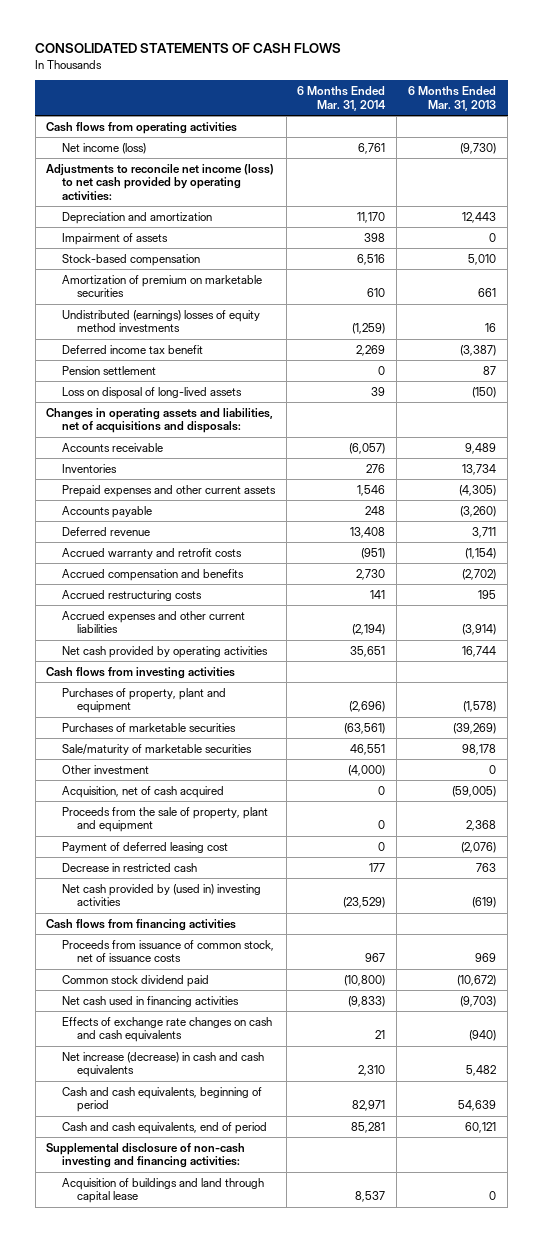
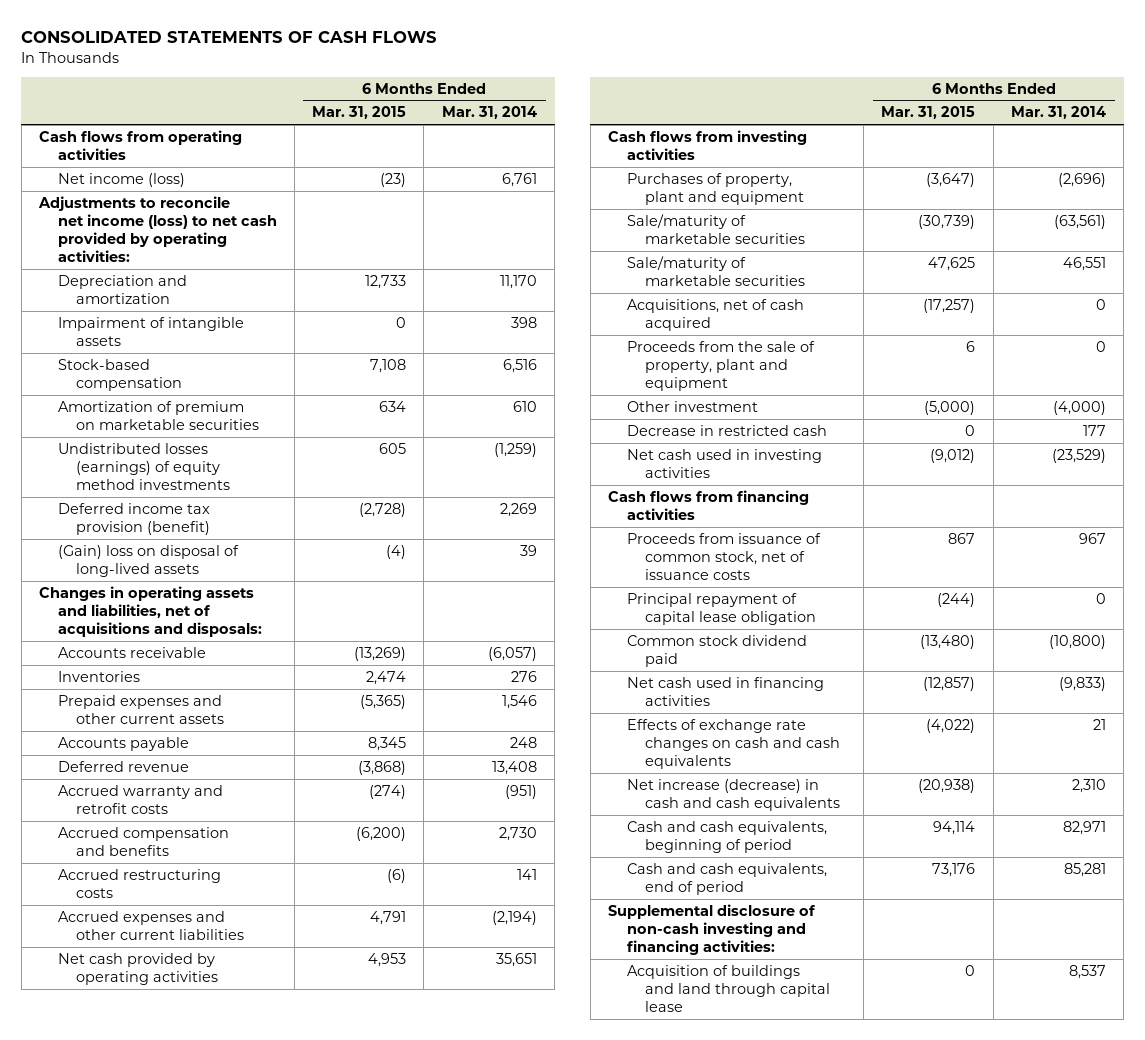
- | 6 Months Ended Mar. 31, 2014 | 6 Months Ended Mar. 31, 2013
+ | 6 Months Ended Mar. 31, 2015 | 6 Months Ended Mar. 31, 2014
- Impairment of assets | 398 | 0
+ Impairment of intangible assets | 0 | 398
- Undistributed (earnings) losses of equity method investments | (1,259) | 16
- Deferred income tax benefit | 2,269 | (3,387)
- Pension settlement | 0 | 87
- Loss on disposal of long-lived assets | 39 | (150)
+ Undistributed losses (earnings) of equity method investments | 605 | (1,259)
+ Deferred income tax provision (benefit) | (2,728) | 2,269
+ (Gain) loss on disposal of long-lived assets | (4) | 39
- Purchases of marketable securities | (63,561) | (39,269)
+ Sale/maturity of marketable securities | (30,739) | (63,561)
- Acquisition, net of cash acquired | 0 | (59,005)
+ Acquisitions, net of cash acquired | (17,257) | 0
- Payment of deferred leasing cost | 0 | (2,076)
moved down: Other investment | (5,000) | (4,000)
- Net cash provided by (used in) investing activities | (23,529) | (619)
+ Net cash used in investing activities | (9,012) | (23,529)
+ Principal repayment of capital lease obligation | (244) | 0

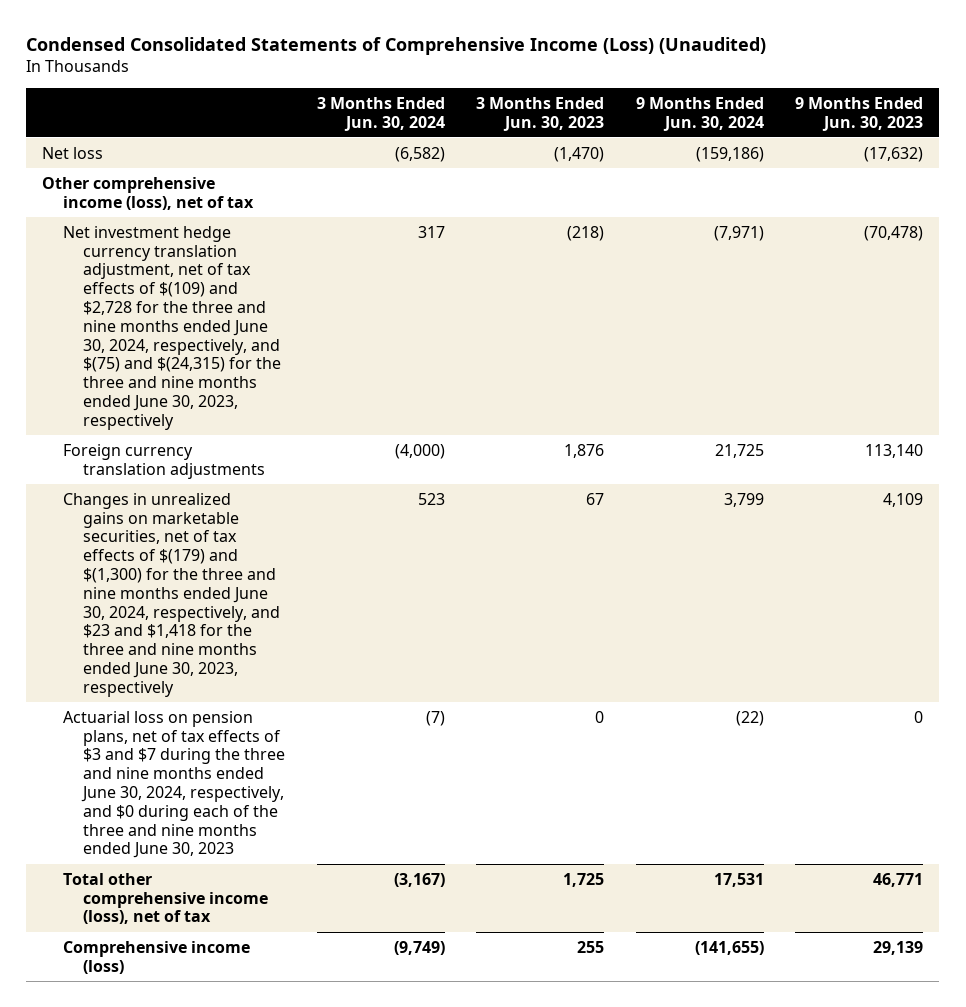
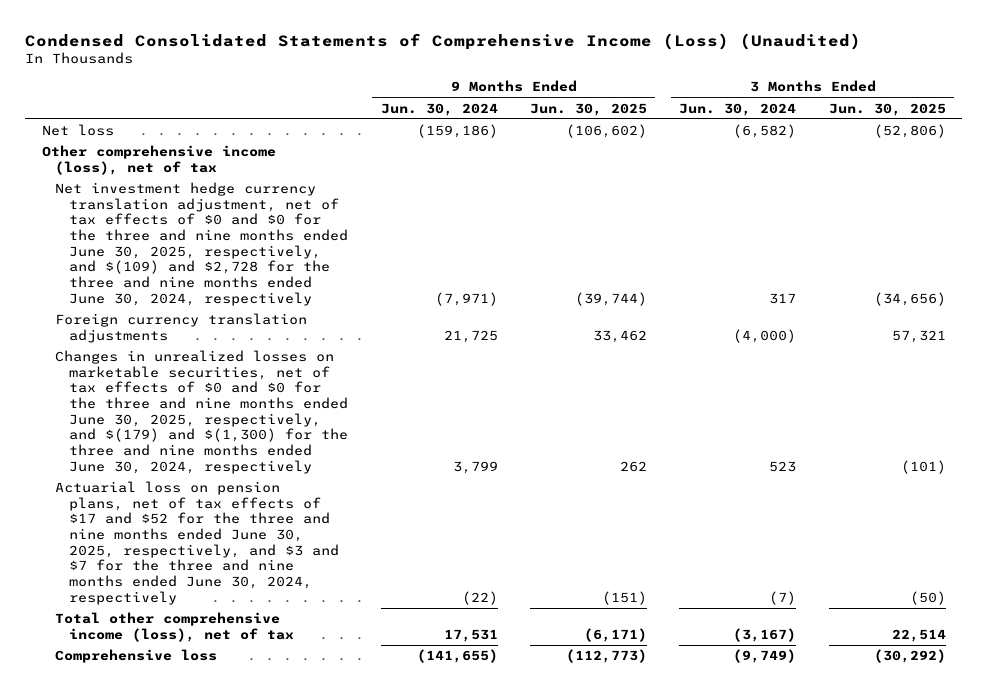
- | 3 Months Ended Jun. 30, 2024 | 3 Months Ended Jun. 30, 2023 | 9 Months Ended Jun. 30, 2024 | 9 Months Ended Jun. 30, 2023
+ | 9 Months Ended Jun. 30, 2024 | 9 Months Ended Jun. 30, 2025 | 3 Months Ended Jun. 30, 2024 | 3 Months Ended Jun. 30, 2025
- Net investment hedge currency translation adjustment, net of tax effects of $(109) and $2,728 for the three and nine months ended June 30, 2024, respectively, and $(75) and $(24,315) for the three and nine months ended June 30, 2023, respectively | 317 | (218) | (7,971) | (70,478)
+ Net investment hedge currency translation adjustment, net of tax effects of $0 and $0 for the three and nine months ended June 30, 2025, respectively, and $(109) and $2,728 for the three and nine months ended June 30, 2024, respectively | (7,971) | (39,744) | 317 | (34,656)
- Changes in unrealized gains on marketable securities, net of tax effects of $(179) and $(1,300) for the three and nine months ended June 30, 2024, respectively, and $23 and $1,418 for the three and nine months ended June 30, 2023, respectively | 523 | 67 | 3,799 | 4,109
- Actuarial loss on pension plans, net of tax effects of $3 and $7 during the three and nine months ended June 30, 2024, respectively, and $0 during each of the three and nine months ended June 30, 2023 | (7) | 0 | (22) | 0
+ Changes in unrealized losses on marketable securities, net of tax effects of $0 and $0 for the three and nine months ended June 30, 2025, respectively, and $(179) and $(1,300) for the three and nine months ended June 30, 2024, respectively | 3,799 | 262 | 523 | (101)
+ Actuarial loss on pension plans, net of tax effects of $17 and $52 for the three and nine months ended June 30, 2025, respectively, and $3 and $7 for the three and nine months ended June 30, 2024, respectively | (22) | (151) | (7) | (50)
- Comprehensive income (loss) | (9,749) | 255 | (141,655) | 29,139
+ Comprehensive loss | (141,655) | (112,773) | (9,749) | (30,292)

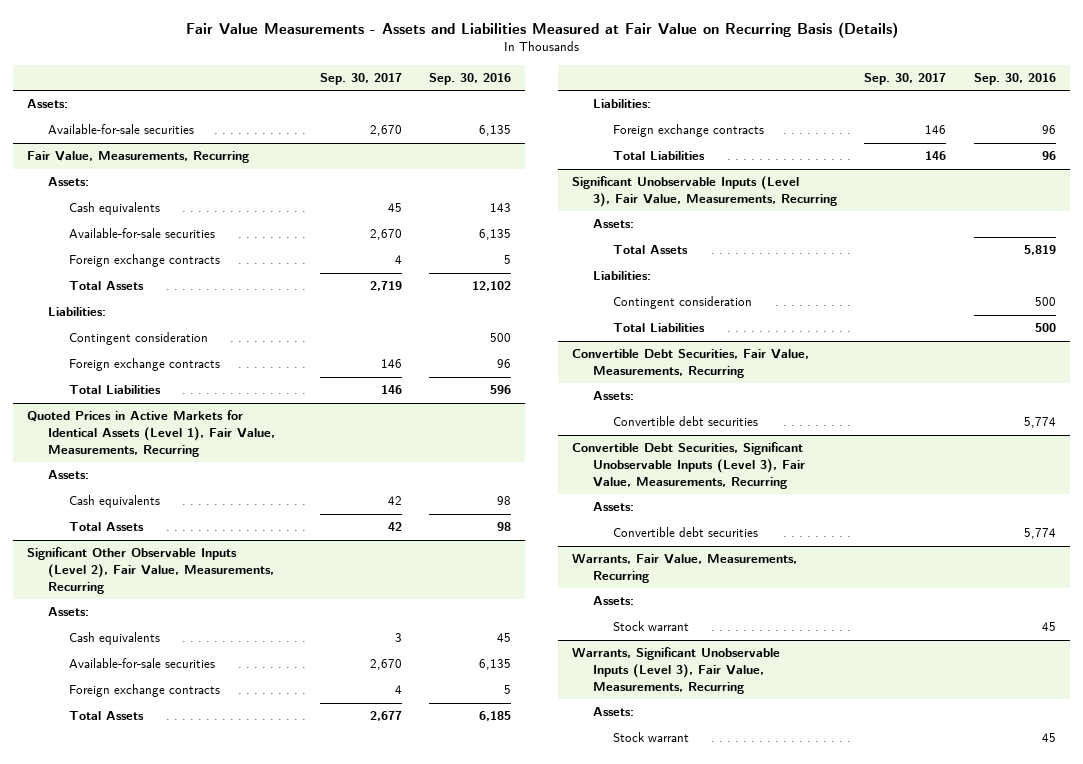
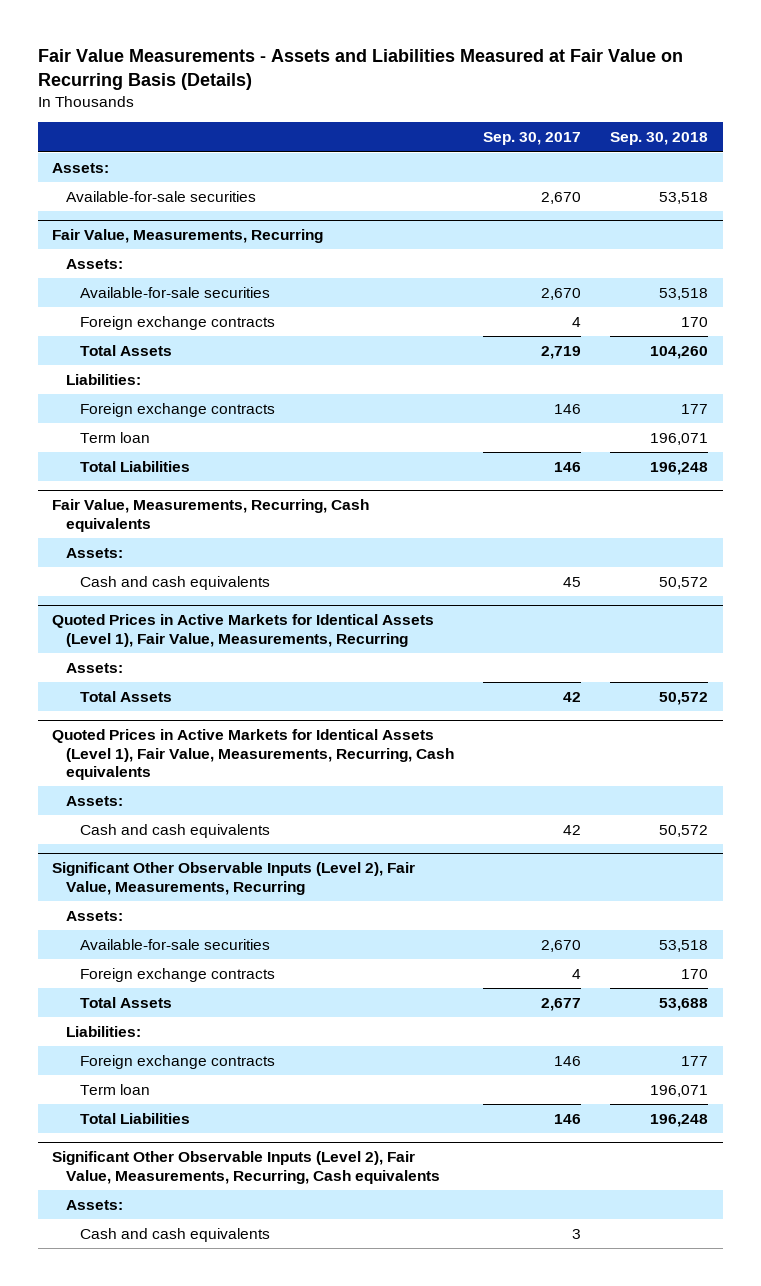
- | Sep. 30, 2017 | Sep. 30, 2016
+ | Sep. 30, 2017 | Sep. 30, 2018
@ Fair Value, Measurements, Recurring
- Cash equivalents | 45 | 143
- Contingent consideration | | 500
+ Term loan | | 196,071
+ Fair Value, Measurements, Recurring, Cash equivalents
+ Assets:
+ Cash and cash equivalents | 45 | 50,572
@ Quoted Prices in Active Markets for Identical Assets (Level 1), Fair Value, Measurements, Recurring
- Cash equivalents | 42 | 98
+ Quoted Prices in Active Markets for Identical Assets (Level 1), Fair Value, Measurements, Recurring, Cash equivalents
+ Assets:
+ Cash and cash equivalents | 42 | 50,572
@ Significant Other Observable Inputs (Level 2), Fair Value, Measurements, Recurring
- Cash equivalents | 3 | 45
+ Term loan | | 196,071
- Significant Unobservable Inputs (Level 3), Fair Value, Measurements, Recurring
- Assets:
- Total Assets | | 5,819
- Liabilities:
- Contingent consideration | | 500
- Total Liabilities | | 500
- Convertible Debt Securities, Fair Value, Measurements, Recurring
- Assets:
- Convertible debt securities | | 5,774
- Convertible Debt Securities, Significant Unobservable Inputs (Level 3), Fair Value, Measurements, Recurring
- Assets:
- Convertible debt securities | | 5,774
- Warrants, Fair Value, Measurements, Recurring
- Assets:
- Stock warrant | | 45
- Warrants, Significant Unobservable Inputs (Level 3), Fair Value, Measurements, Recurring
+ Significant Other Observable Inputs (Level 2), Fair Value, Measurements, Recurring, Cash equivalents
- Stock warrant | | 45
+ Cash and cash equivalents | 3 |

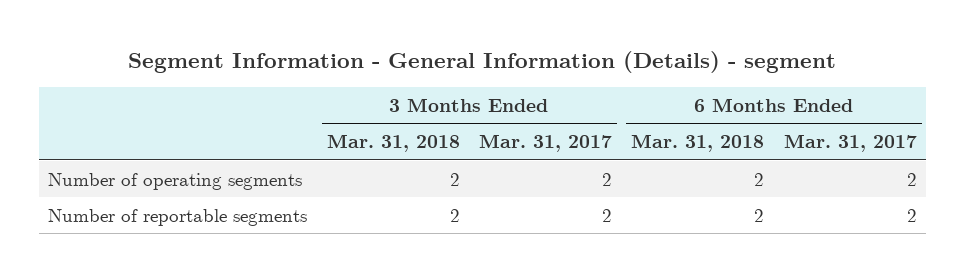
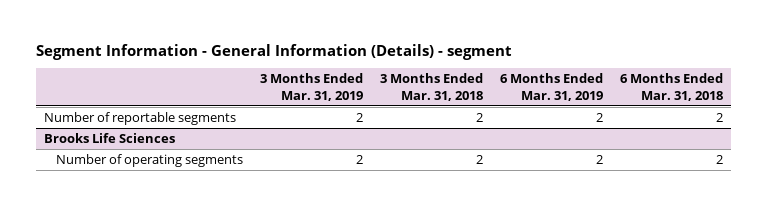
- | 3 Months Ended Mar. 31, 2018 | 3 Months Ended Mar. 31, 2017 | 6 Months Ended Mar. 31, 2018 | 6 Months Ended Mar. 31, 2017
+ | 3 Months Ended Mar. 31, 2019 | 3 Months Ended Mar. 31, 2018 | 6 Months Ended Mar. 31, 2019 | 6 Months Ended Mar. 31, 2018
- Number of operating segments | 2 | 2 | 2 | 2
+ Brooks Life Sciences
+ Number of operating segments | 2 | 2 | 2 | 2

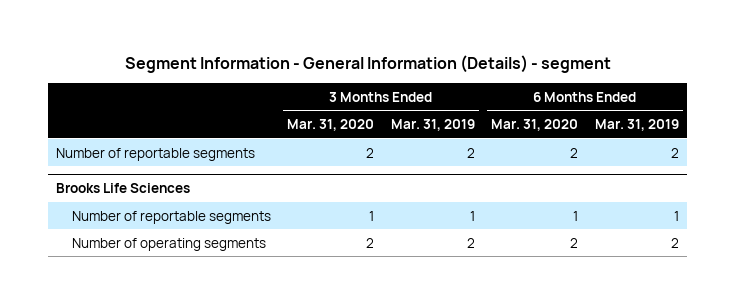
- | 3 Months Ended Mar. 31, 2019 | 3 Months Ended Mar. 31, 2018 | 6 Months Ended Mar. 31, 2019 | 6 Months Ended Mar. 31, 2018
+ | 3 Months Ended Mar. 31, 2020 | 3 Months Ended Mar. 31, 2019 | 6 Months Ended Mar. 31, 2020 | 6 Months Ended Mar. 31, 2019
@ Brooks Life Sciences
+ Number of reportable segments | 1 | 1 | 1 | 1

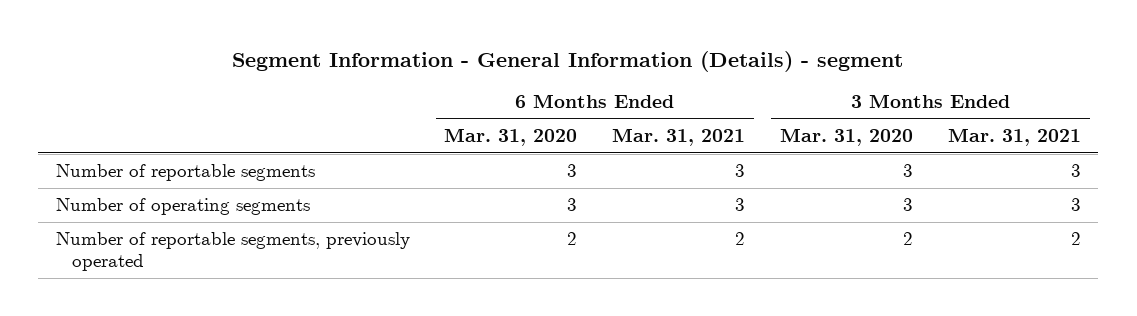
- | 3 Months Ended Mar. 31, 2020 | 3 Months Ended Mar. 31, 2019 | 6 Months Ended Mar. 31, 2020 | 6 Months Ended Mar. 31, 2019
+ | 6 Months Ended Mar. 31, 2020 | 6 Months Ended Mar. 31, 2021 | 3 Months Ended Mar. 31, 2020 | 3 Months Ended Mar. 31, 2021
- Number of reportable segments | 2 | 2 | 2 | 2
- Brooks Life Sciences
- Number of reportable segments | 1 | 1 | 1 | 1
- Number of operating segments | 2 | 2 | 2 | 2
+ Number of reportable segments | 3 | 3 | 3 | 3
+ Number of operating segments | 3 | 3 | 3 | 3
+ Number of reportable segments, previously operated | 2 | 2 | 2 | 2

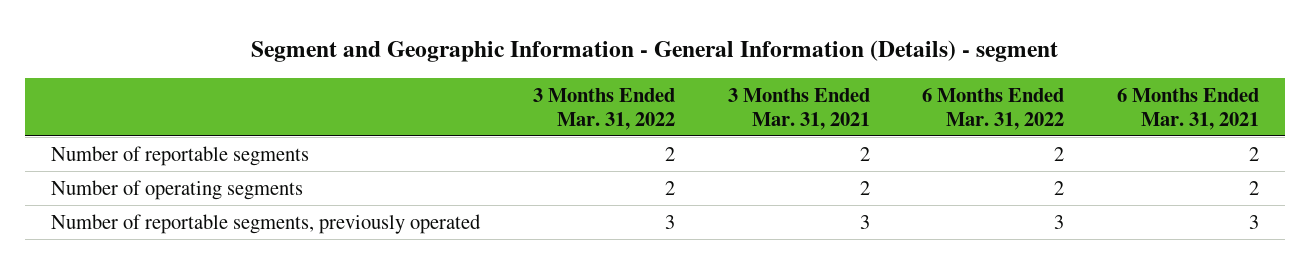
- Segment Information - General Information (Details) - segment
+ Segment and Geographic Information - General Information (Details) - segment
- | 6 Months Ended Mar. 31, 2020 | 6 Months Ended Mar. 31, 2021 | 3 Months Ended Mar. 31, 2020 | 3 Months Ended Mar. 31, 2021
+ | 3 Months Ended Mar. 31, 2022 | 3 Months Ended Mar. 31, 2021 | 6 Months Ended Mar. 31, 2022 | 6 Months Ended Mar. 31, 2021
- Number of reportable segments | 3 | 3 | 3 | 3
- Number of operating segments | 3 | 3 | 3 | 3
- Number of reportable segments, previously operated | 2 | 2 | 2 | 2
+ Number of reportable segments | 2 | 2 | 2 | 2
+ Number of operating segments | 2 | 2 | 2 | 2
+ Number of reportable segments, previously operated | 3 | 3 | 3 | 3

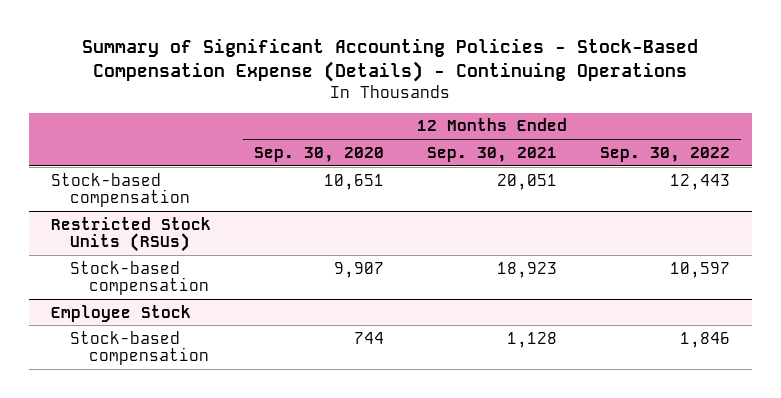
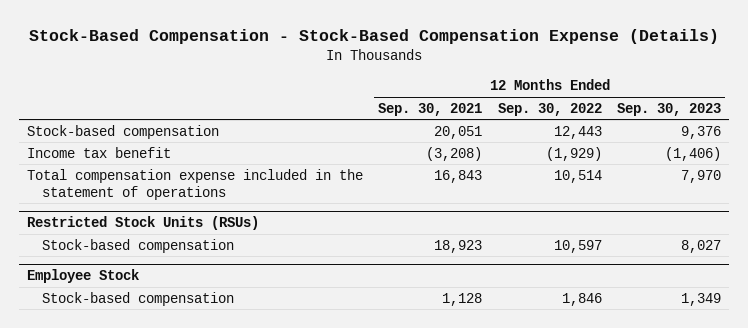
- Summary of Significant Accounting Policies - Stock-Based Compensation Expense (Details) - Continuing Operations
+ Stock-Based Compensation - Stock-Based Compensation Expense (Details)
- | 12 Months Ended Sep. 30, 2020 | 12 Months Ended Sep. 30, 2021 | 12 Months Ended Sep. 30, 2022
+ | 12 Months Ended Sep. 30, 2021 | 12 Months Ended Sep. 30, 2022 | 12 Months Ended Sep. 30, 2023
+ Income tax benefit | (3,208) | (1,929) | (1,406)
+ Total compensation expense included in the statement of operations | 16,843 | 10,514 | 7,970

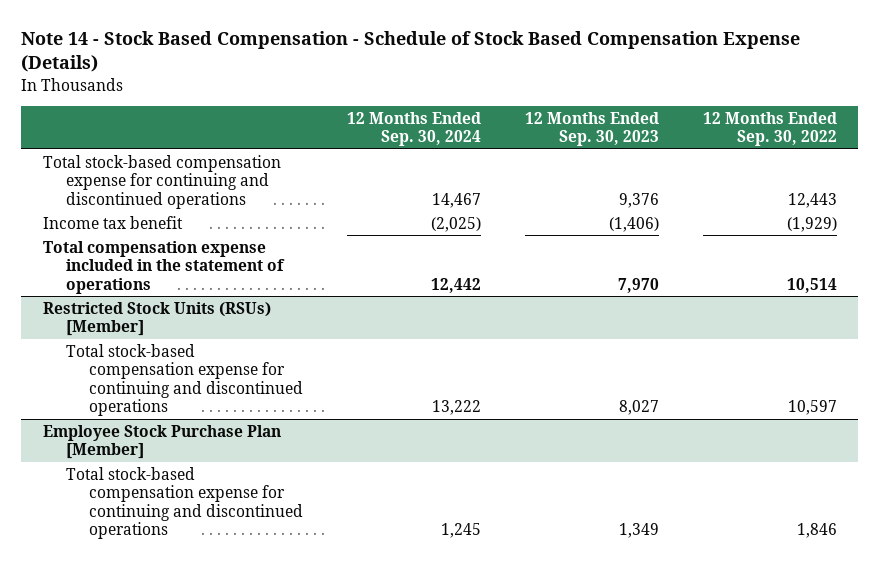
- Stock-Based Compensation - Stock-Based Compensation Expense (Details)
+ Note 14 - Stock Based Compensation - Schedule of Stock Based Compensation Expense (Details)
- | 12 Months Ended Sep. 30, 2021 | 12 Months Ended Sep. 30, 2022 | 12 Months Ended Sep. 30, 2023
+ | 12 Months Ended Sep. 30, 2024 | 12 Months Ended Sep. 30, 2023 | 12 Months Ended Sep. 30, 2022
- Stock-based compensation | 20,051 | 12,443 | 9,376
+ Total stock-based compensation expense for continuing and discontinued operations | 14,467 | 9,376 | 12,443
- Restricted Stock Units (RSUs)
- Stock-based compensation | 18,923 | 10,597 | 8,027
- Employee Stock
- Stock-based compensation | 1,128 | 1,846 | 1,349
+ Restricted Stock Units (RSUs) [Member]
+ Total stock-based compensation expense for continuing and discontinued operations | 13,222 | 8,027 | 10,597
+ Employee Stock Purchase Plan [Member]
+ Total stock-based compensation expense for continuing and discontinued operations | 1,245 | 1,349 | 1,846

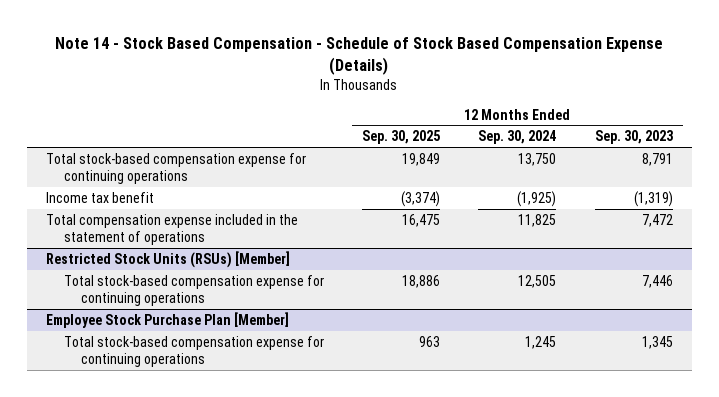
- | 12 Months Ended Sep. 30, 2024 | 12 Months Ended Sep. 30, 2023 | 12 Months Ended Sep. 30, 2022
+ | 12 Months Ended Sep. 30, 2025 | 12 Months Ended Sep. 30, 2024 | 12 Months Ended Sep. 30, 2023
- Total stock-based compensation expense for continuing and discontinued operations | 14,467 | 9,376 | 12,443
- Income tax benefit | (2,025) | (1,406) | (1,929)
- Total compensation expense included in the statement of operations | 12,442 | 7,970 | 10,514
+ Total stock-based compensation expense for continuing operations | 19,849 | 13,750 | 8,791
+ Income tax benefit | (3,374) | (1,925) | (1,319)
+ Total compensation expense included in the statement of operations | 16,475 | 11,825 | 7,472
@ Restricted Stock Units (RSUs) [Member]
- Total stock-based compensation expense for continuing and discontinued operations | 13,222 | 8,027 | 10,597
+ Total stock-based compensation expense for continuing operations | 18,886 | 12,505 | 7,446
@ Employee Stock Purchase Plan [Member]
- Total stock-based compensation expense for continuing and discontinued operations | 1,245 | 1,349 | 1,846
+ Total stock-based compensation expense for continuing operations | 963 | 1,245 | 1,345

